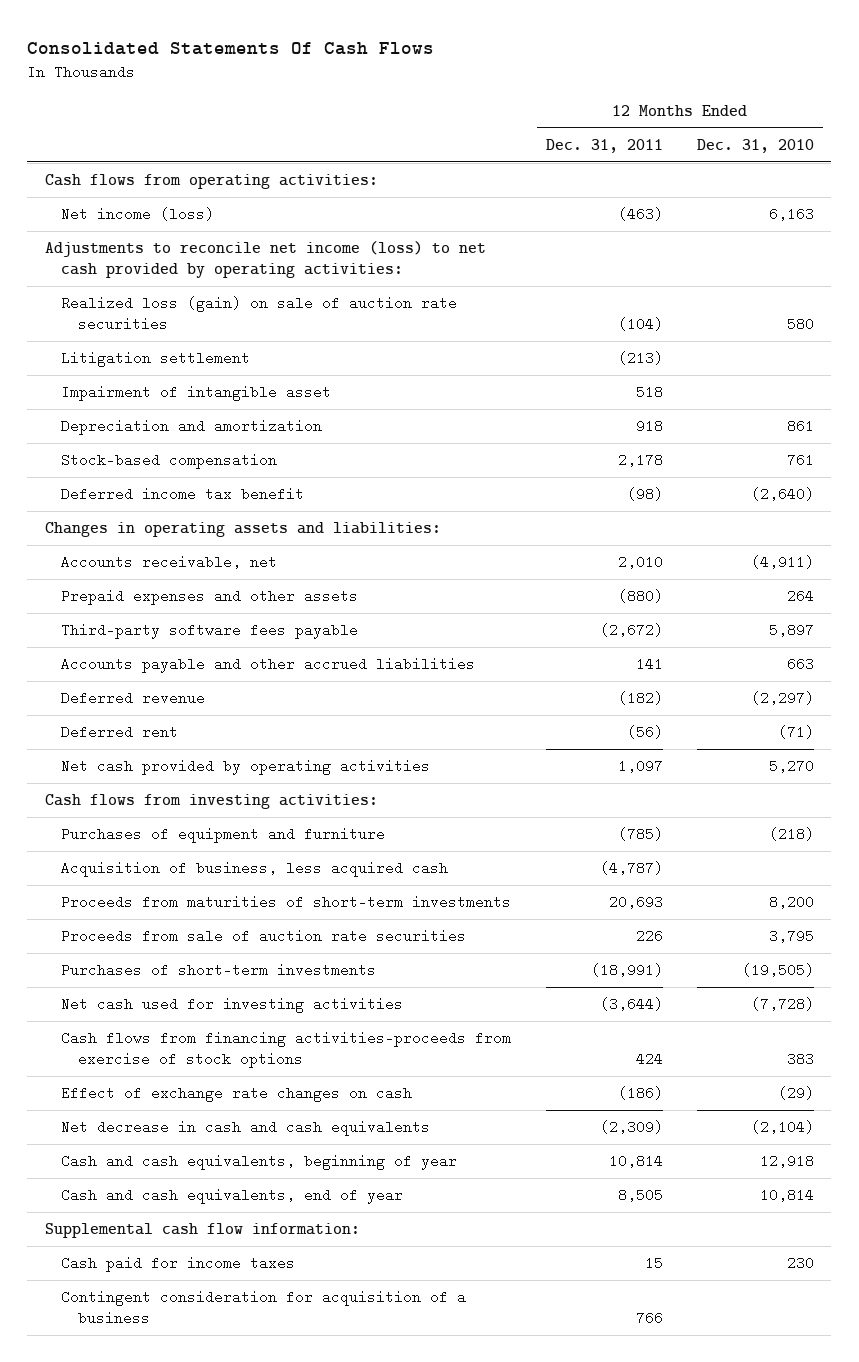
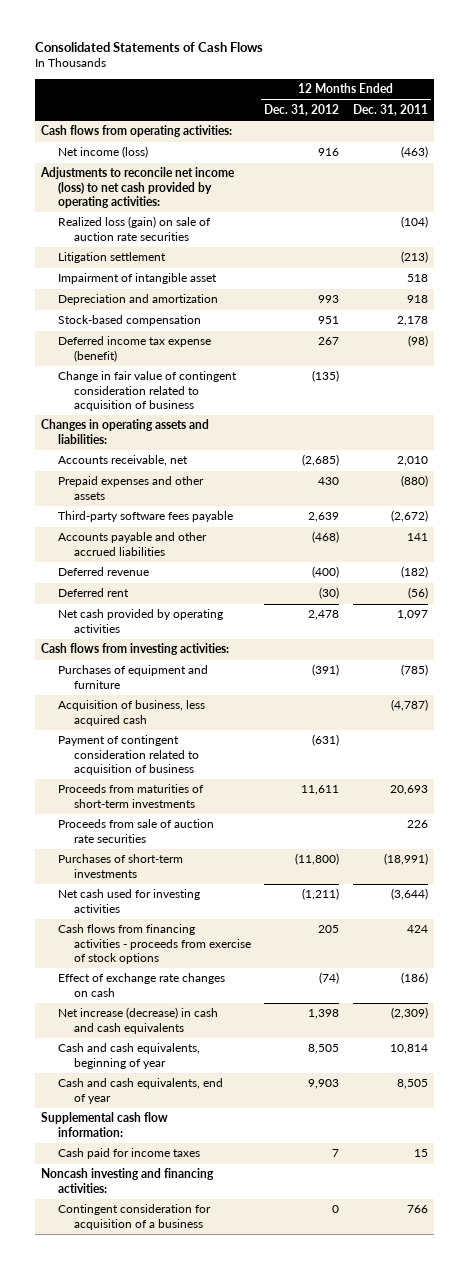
- Consolidated Statements Of Cash Flows
+ Consolidated Statements of Cash Flows
- | 12 Months Ended Dec. 31, 2011 | 12 Months Ended Dec. 31, 2010
+ | 12 Months Ended Dec. 31, 2012 | 12 Months Ended Dec. 31, 2011
- Deferred income tax benefit | (98) | (2,640)
+ Deferred income tax expense (benefit) | 267 | (98)
+ Change in fair value of contingent consideration related to acquisition of business | (135) |
+ Payment of contingent consideration related to acquisition of business | (631) |
- Cash flows from financing activities-proceeds from exercise of stock options | 424 | 383
+ Cash flows from financing activities - proceeds from exercise of stock options | 205 | 424
- Net decrease in cash and cash equivalents | (2,309) | (2,104)
+ Net increase (decrease) in cash and cash equivalents | 1,398 | (2,309)
+ Noncash investing and financing activities:

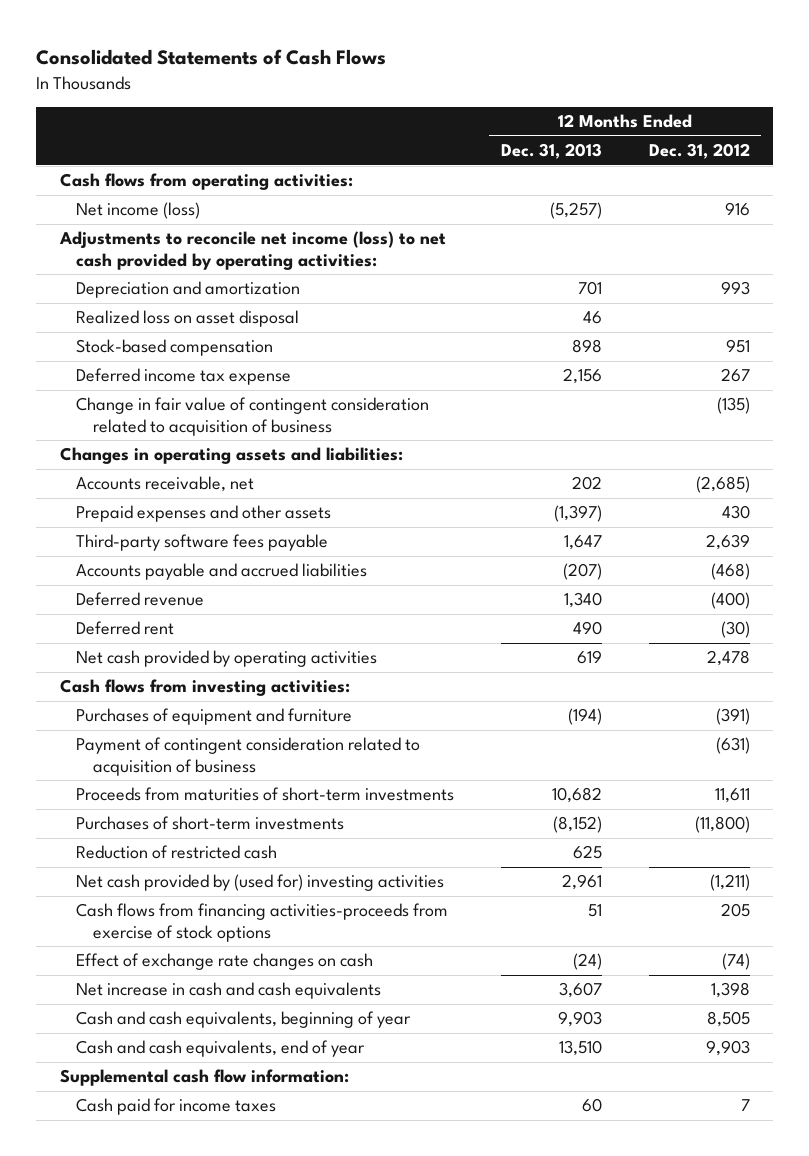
- | 12 Months Ended Dec. 31, 2012 | 12 Months Ended Dec. 31, 2011
+ | 12 Months Ended Dec. 31, 2013 | 12 Months Ended Dec. 31, 2012
- Realized loss (gain) on sale of auction rate securities | | (104)
- Litigation settlement | | (213)
- Impairment of intangible asset | | 518
+ Realized loss on asset disposal | 46 |
- Deferred income tax expense (benefit) | 267 | (98)
+ Deferred income tax expense | 2,156 | 267
- Accounts payable and other accrued liabilities | (468) | 141
+ Accounts payable and accrued liabilities | (207) | (468)
- Acquisition of business, less acquired cash | | (4,787)
- Proceeds from sale of auction rate securities | | 226
- Net cash used for investing activities | (1,211) | (3,644)
- Cash flows from financing activities - proceeds from exercise of stock options | 205 | 424
+ Reduction of restricted cash | 625 |
+ Net cash provided by (used for) investing activities | 2,961 | (1,211)
+ Cash flows from financing activities-proceeds from exercise of stock options | 51 | 205
- Net increase (decrease) in cash and cash equivalents | 1,398 | (2,309)
+ Net increase in cash and cash equivalents | 3,607 | 1,398
- Noncash investing and financing activities:
- Contingent consideration for acquisition of a business | 0 | 766

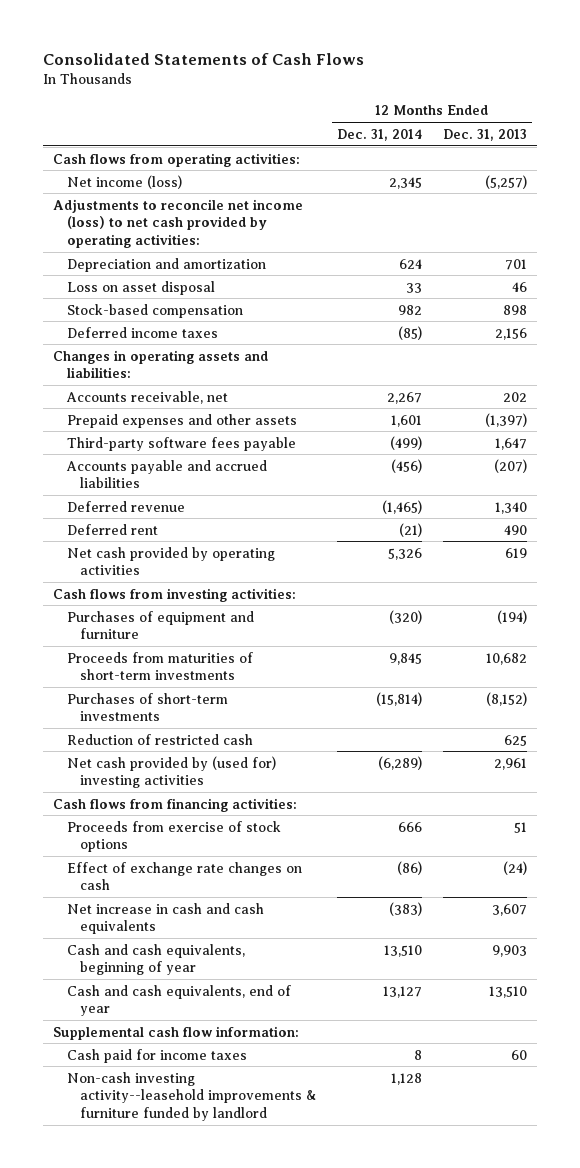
- | 12 Months Ended Dec. 31, 2013 | 12 Months Ended Dec. 31, 2012
+ | 12 Months Ended Dec. 31, 2014 | 12 Months Ended Dec. 31, 2013
- Realized loss on asset disposal | 46 |
+ Loss on asset disposal | 33 | 46
- Deferred income tax expense | 2,156 | 267
- Change in fair value of contingent consideration related to acquisition of business | | (135)
+ Deferred income taxes | (85) | 2,156
- Payment of contingent consideration related to acquisition of business | | (631)
- Cash flows from financing activities-proceeds from exercise of stock options | 51 | 205
+ Cash flows from financing activities:
+ Proceeds from exercise of stock options | 666 | 51
+ Non-cash investing activity--leasehold improvements & furniture funded by landlord | 1,128 |

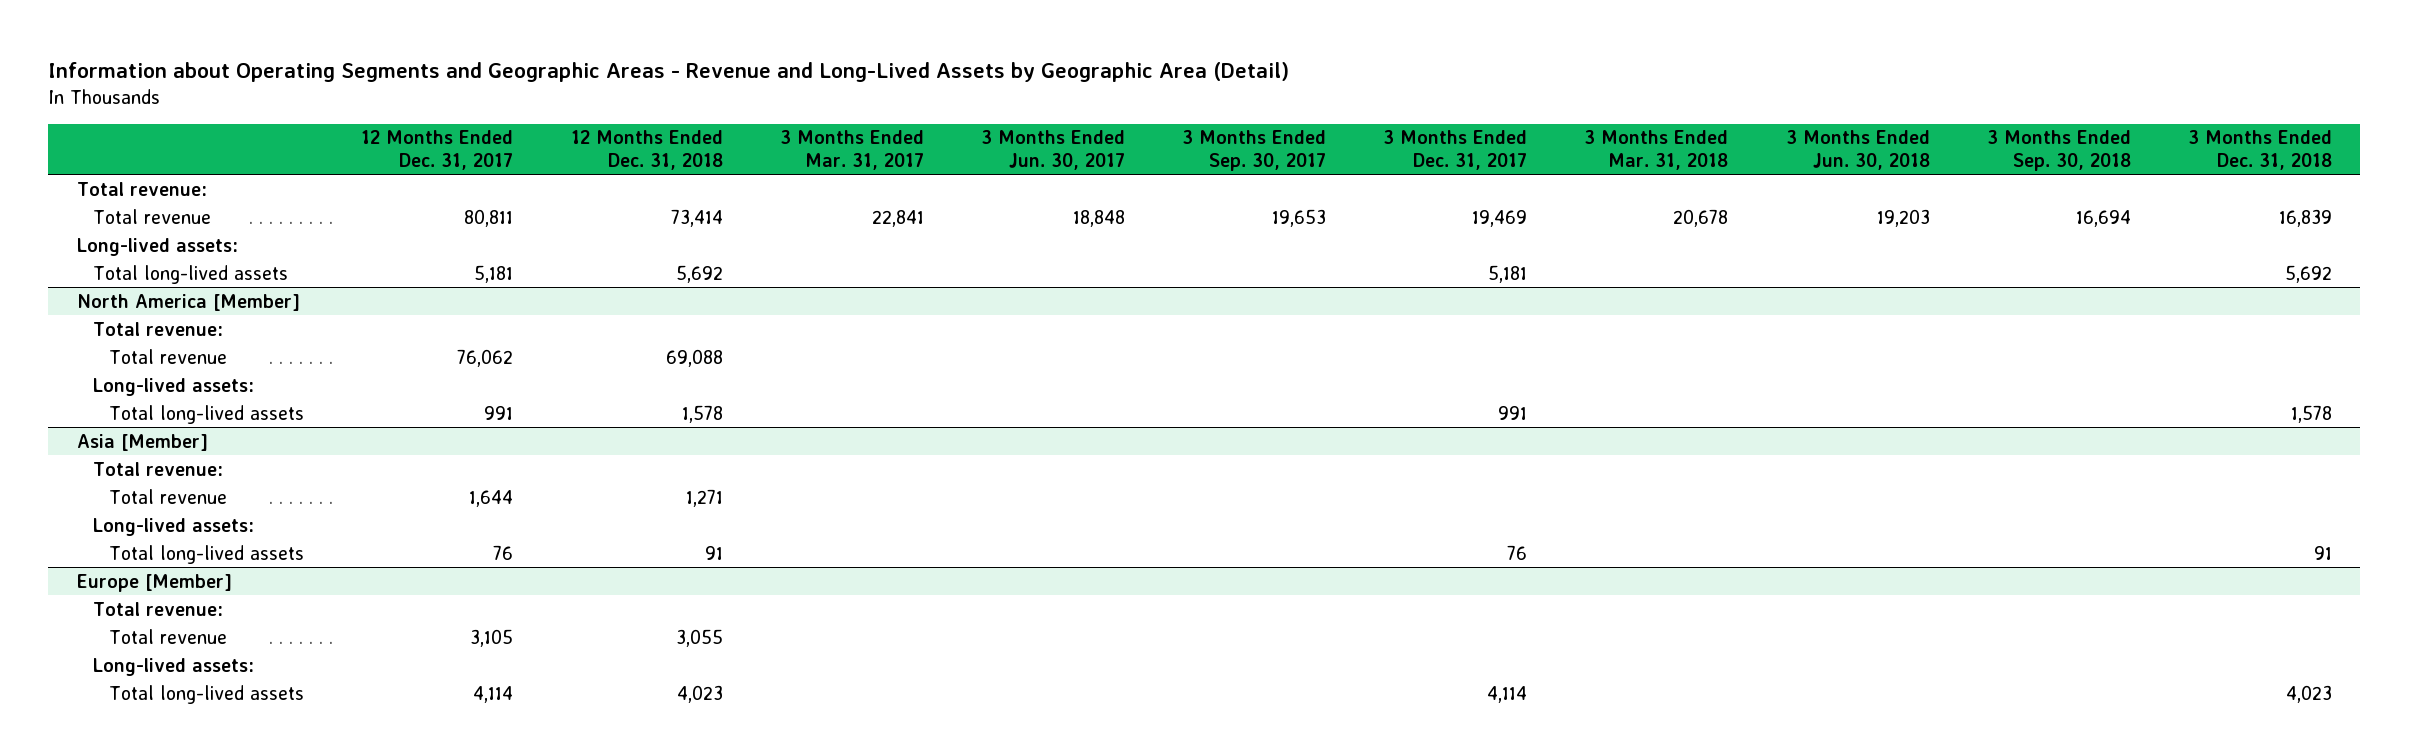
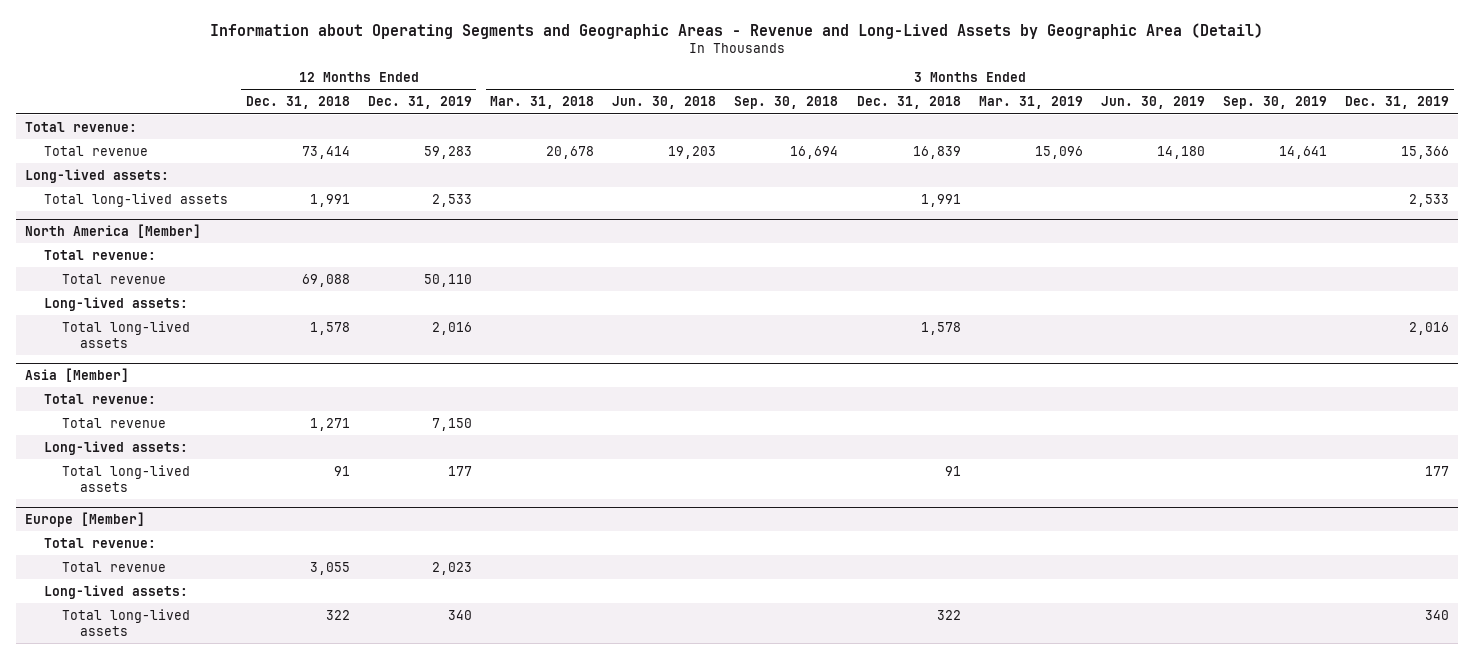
- | 12 Months Ended Dec. 31, 2017 | 12 Months Ended Dec. 31, 2018 | 3 Months Ended Mar. 31, 2017 | 3 Months Ended Jun. 30, 2017 | 3 Months Ended Sep. 30, 2017 | 3 Months Ended Dec. 31, 2017 | 3 Months Ended Mar. 31, 2018 | 3 Months Ended Jun. 30, 2018 | 3 Months Ended Sep. 30, 2018 | 3 Months Ended Dec. 31, 2018
+ | 12 Months Ended Dec. 31, 2018 | 12 Months Ended Dec. 31, 2019 | 3 Months Ended Mar. 31, 2018 | 3 Months Ended Jun. 30, 2018 | 3 Months Ended Sep. 30, 2018 | 3 Months Ended Dec. 31, 2018 | 3 Months Ended Mar. 31, 2019 | 3 Months Ended Jun. 30, 2019 | 3 Months Ended Sep. 30, 2019 | 3 Months Ended Dec. 31, 2019
- Total long-lived assets | 5,181 | 5,692 | | | | 5,181 | | | | 5,692
+ Total long-lived assets | 1,991 | 2,533 | | | | 1,991 | | | | 2,533
@ Europe [Member]
- Total long-lived assets | 4,114 | 4,023 | | | | 4,114 | | | | 4,023
+ Total long-lived assets | 322 | 340 | | | | 322 | | | | 340

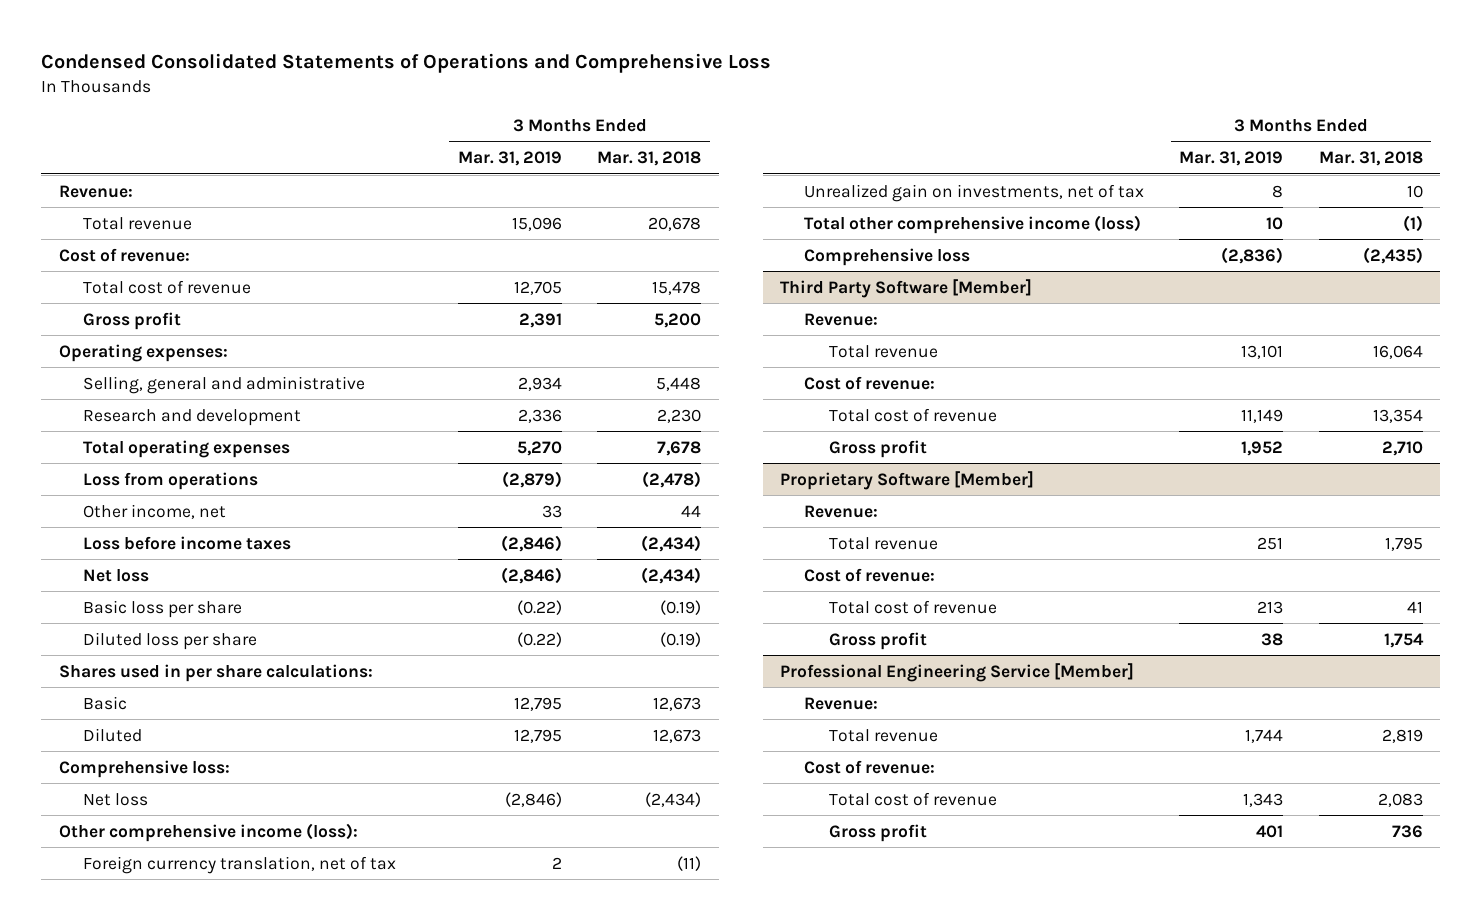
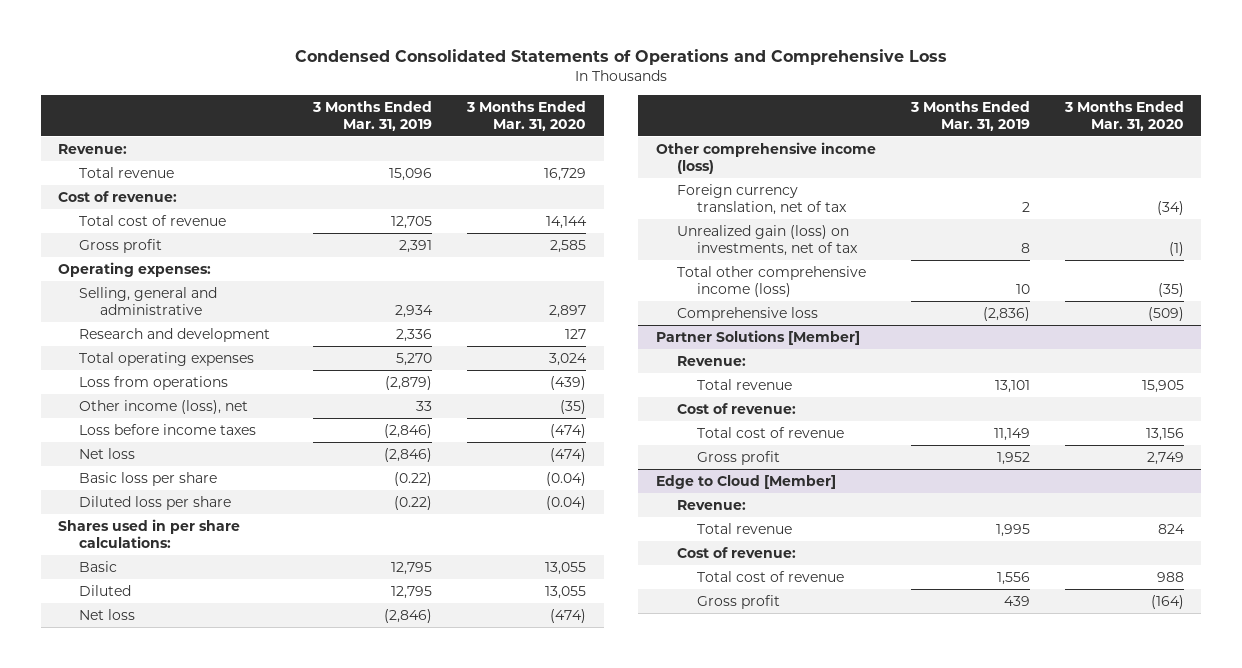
- | 3 Months Ended Mar. 31, 2019 | 3 Months Ended Mar. 31, 2018
+ | 3 Months Ended Mar. 31, 2019 | 3 Months Ended Mar. 31, 2020
- Other income, net | 33 | 44
+ Other income (loss), net | 33 | (35)
- Comprehensive loss:
- Other comprehensive income (loss):
+ Other comprehensive income (loss)
- Unrealized gain on investments, net of tax | 8 | 10
+ Unrealized gain (loss) on investments, net of tax | 8 | (1)
- Third Party Software [Member]
+ Partner Solutions [Member]
- Proprietary Software [Member]
- Revenue:
- Total revenue | 251 | 1,795
- Cost of revenue:
- Total cost of revenue | 213 | 41
- Gross profit | 38 | 1,754
- Professional Engineering Service [Member]
+ Edge to Cloud [Member]
- Total revenue | 1,744 | 2,819
+ Total revenue | 1,995 | 824
- Total cost of revenue | 1,343 | 2,083
- Gross profit | 401 | 736
+ Total cost of revenue | 1,556 | 988
+ Gross profit | 439 | (164)

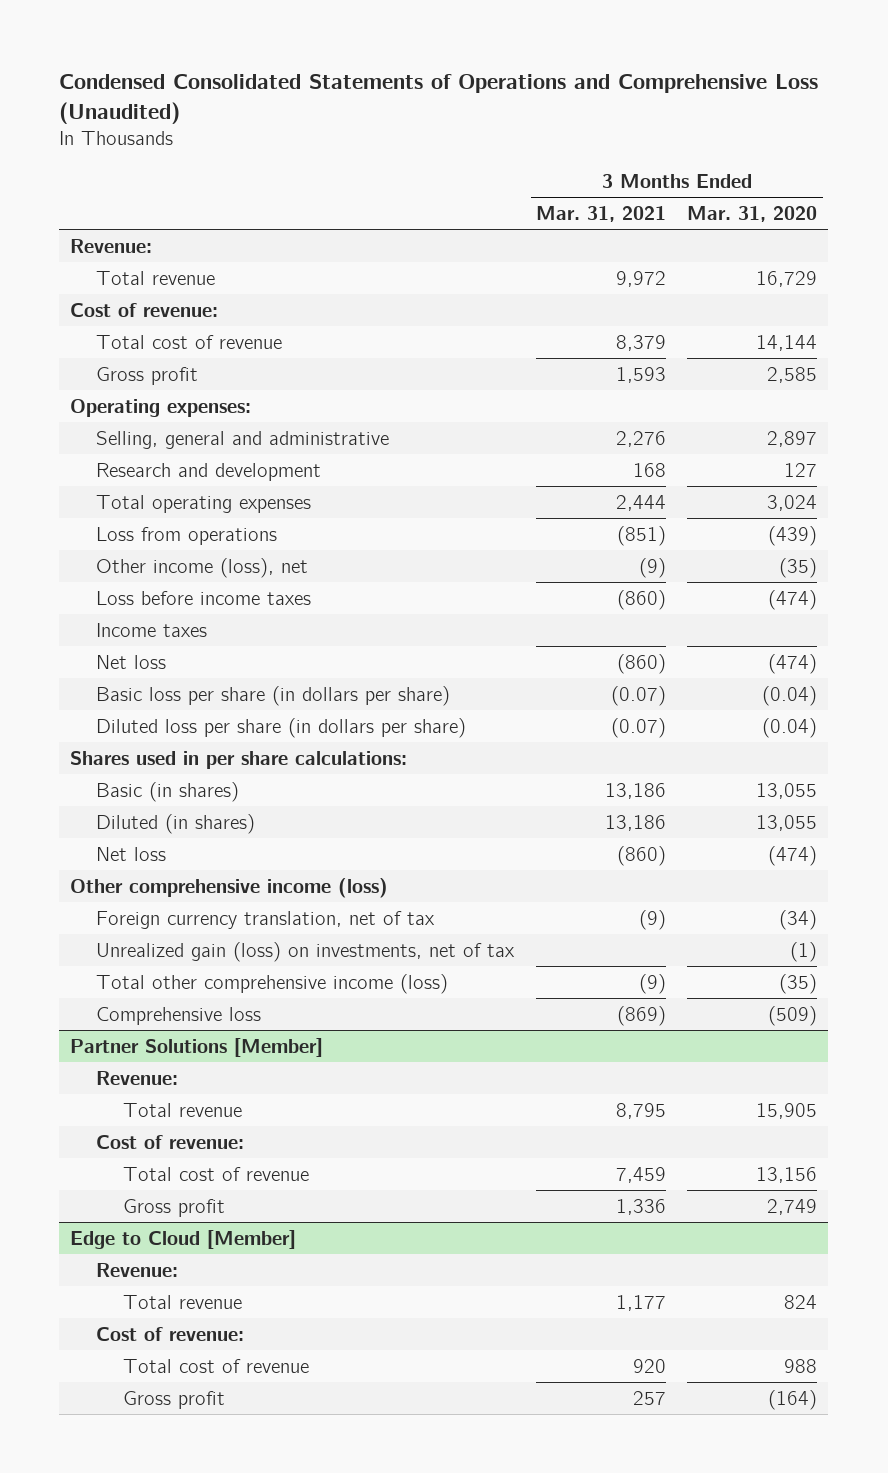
- Condensed Consolidated Statements of Operations and Comprehensive Loss
+ Condensed Consolidated Statements of Operations and Comprehensive Loss (Unaudited)
- | 3 Months Ended Mar. 31, 2019 | 3 Months Ended Mar. 31, 2020
+ | 3 Months Ended Mar. 31, 2021 | 3 Months Ended Mar. 31, 2020
+ Income taxes
- Basic loss per share | (0.22) | (0.04)
- Diluted loss per share | (0.22) | (0.04)
+ Basic loss per share (in dollars per share) | (0.07) | (0.04)
+ Diluted loss per share (in dollars per share) | (0.07) | (0.04)
- Basic | 12,795 | 13,055
- Diluted | 12,795 | 13,055
+ Basic (in shares) | 13,186 | 13,055
+ Diluted (in shares) | 13,186 | 13,055

